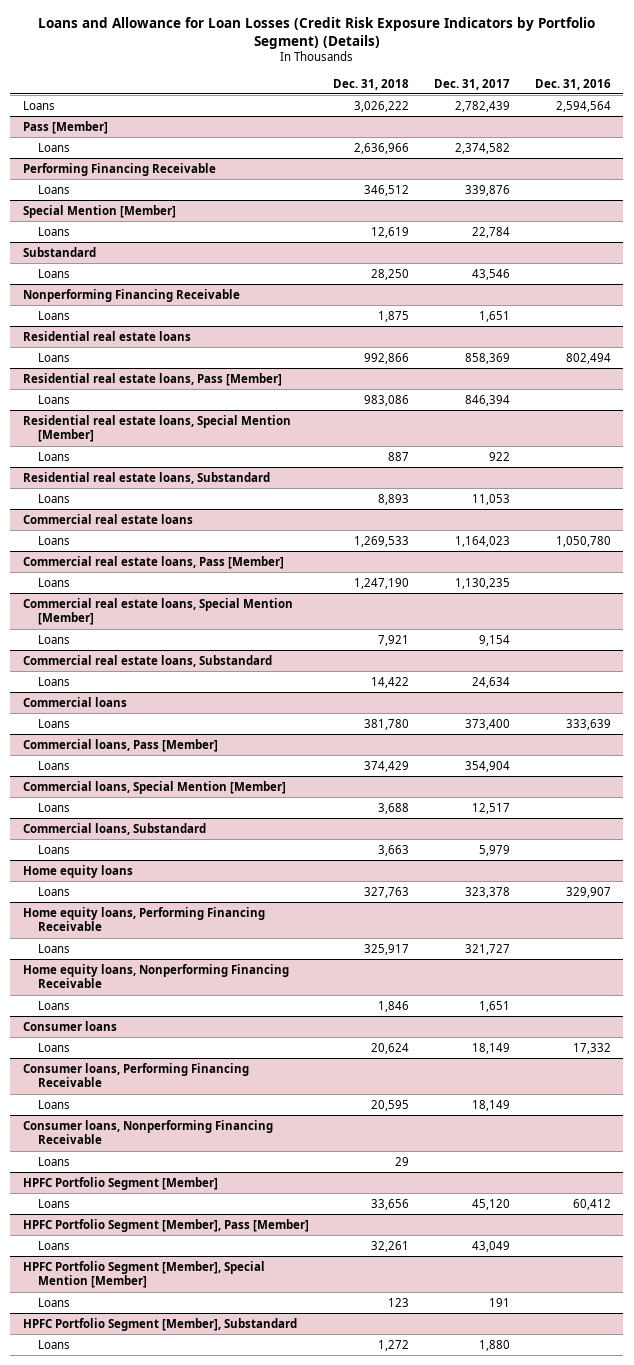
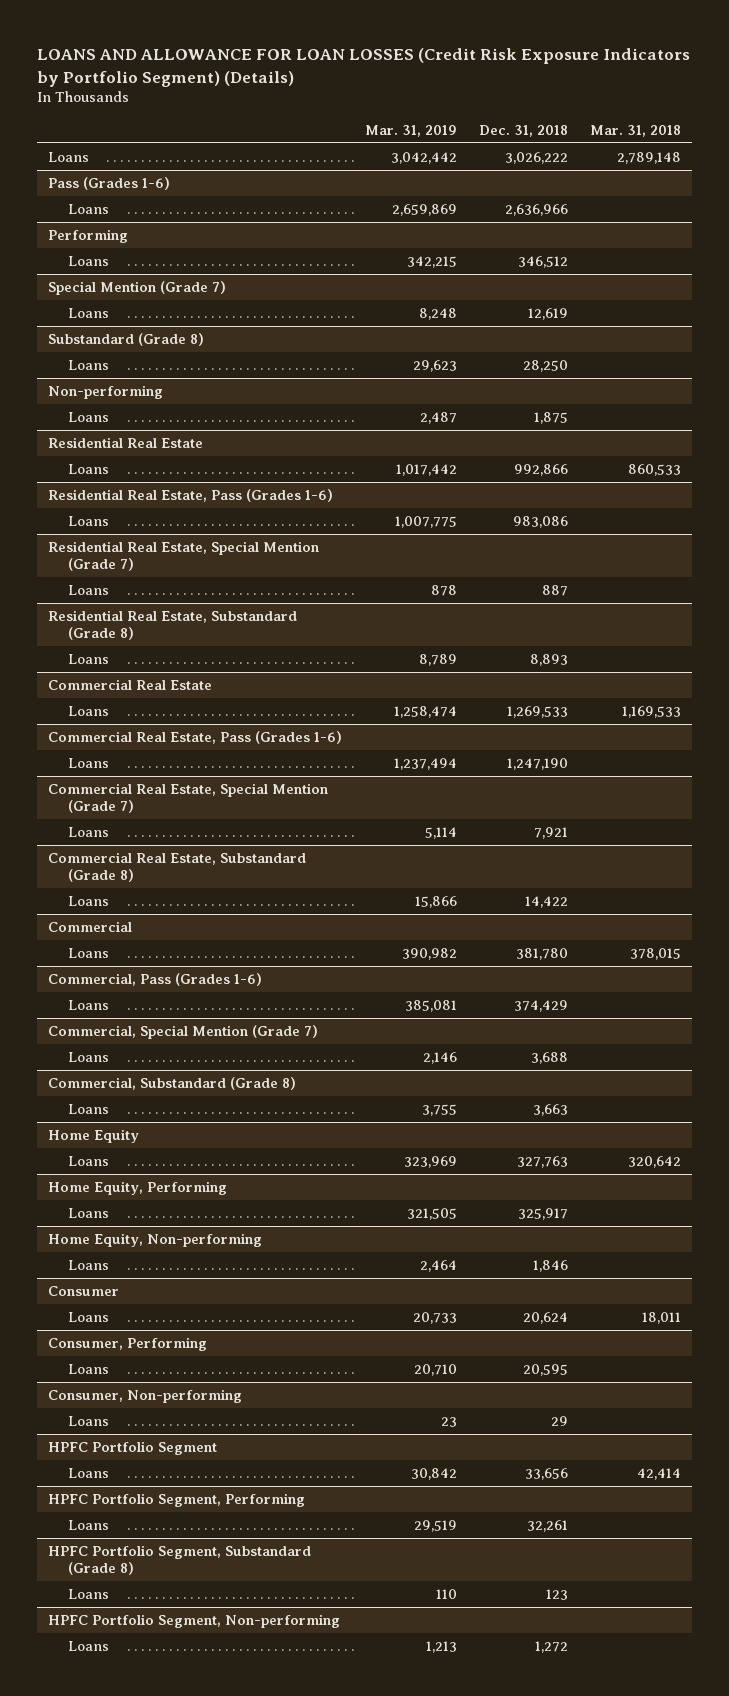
- Loans and Allowance for Loan Losses (Credit Risk Exposure Indicators by Portfolio Segment) (Details)
+ LOANS AND ALLOWANCE FOR LOAN LOSSES (Credit Risk Exposure Indicators by Portfolio Segment) (Details)
- | Dec. 31, 2018 | Dec. 31, 2017 | Dec. 31, 2016
+ | Mar. 31, 2019 | Dec. 31, 2018 | Mar. 31, 2018
- Pass [Member]
+ Pass (Grades 1-6)
- Performing Financing Receivable
+ Performing
- Special Mention [Member]
+ Special Mention (Grade 7)
- Substandard
+ Substandard (Grade 8)
- Nonperforming Financing Receivable
+ Non-performing
- Residential real estate loans
+ Residential Real Estate
- Residential real estate loans, Pass [Member]
+ Residential Real Estate, Pass (Grades 1-6)
- Residential real estate loans, Special Mention [Member]
+ Residential Real Estate, Special Mention (Grade 7)
- Residential real estate loans, Substandard
+ Residential Real Estate, Substandard (Grade 8)
- Commercial real estate loans
+ Commercial Real Estate
- Commercial real estate loans, Pass [Member]
+ Commercial Real Estate, Pass (Grades 1-6)
- Commercial real estate loans, Special Mention [Member]
+ Commercial Real Estate, Special Mention (Grade 7)
- Commercial real estate loans, Substandard
+ Commercial Real Estate, Substandard (Grade 8)
- Commercial loans
+ Commercial
- Commercial loans, Pass [Member]
+ Commercial, Pass (Grades 1-6)
- Commercial loans, Special Mention [Member]
+ Commercial, Special Mention (Grade 7)
- Commercial loans, Substandard
+ Commercial, Substandard (Grade 8)
- Home equity loans
+ Home Equity
- Home equity loans, Performing Financing Receivable
+ Home Equity, Performing
- Home equity loans, Nonperforming Financing Receivable
+ Home Equity, Non-performing
- Consumer loans
+ Consumer
- Consumer loans, Performing Financing Receivable
+ Consumer, Performing
- Consumer loans, Nonperforming Financing Receivable
+ Consumer, Non-performing
- HPFC Portfolio Segment [Member]
+ HPFC Portfolio Segment
- HPFC Portfolio Segment [Member], Pass [Member]
+ HPFC Portfolio Segment, Performing
- HPFC Portfolio Segment [Member], Special Mention [Member]
+ HPFC Portfolio Segment, Substandard (Grade 8)
- HPFC Portfolio Segment [Member], Substandard
+ HPFC Portfolio Segment, Non-performing

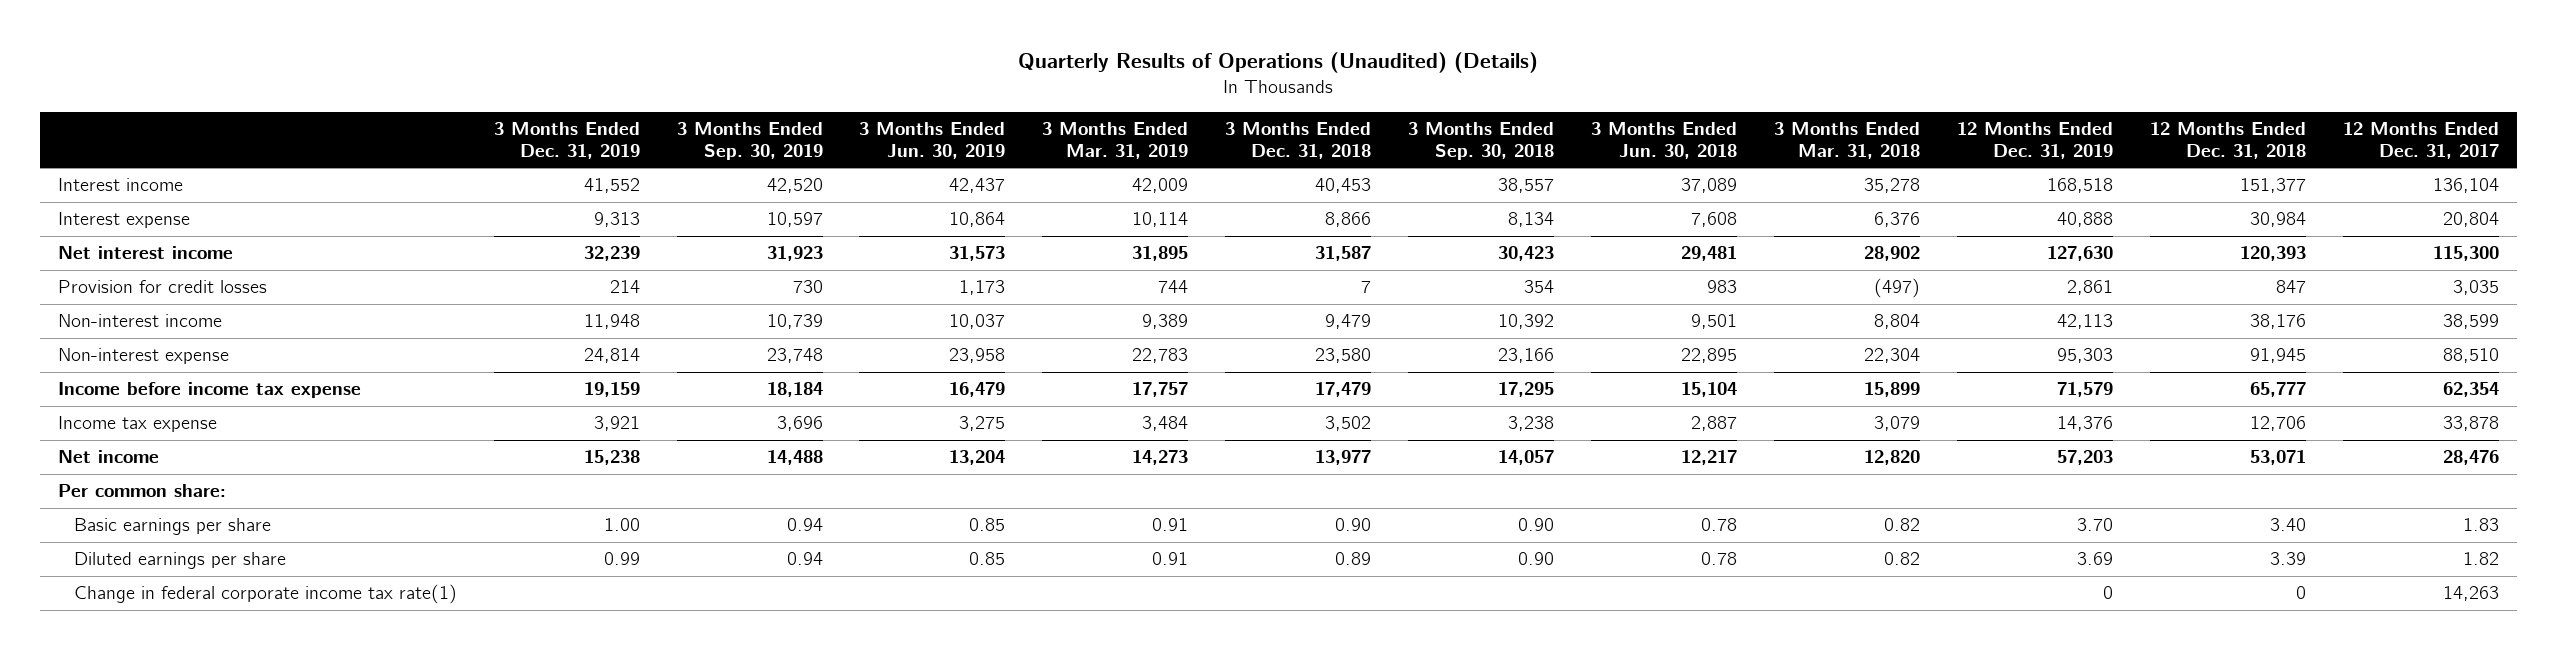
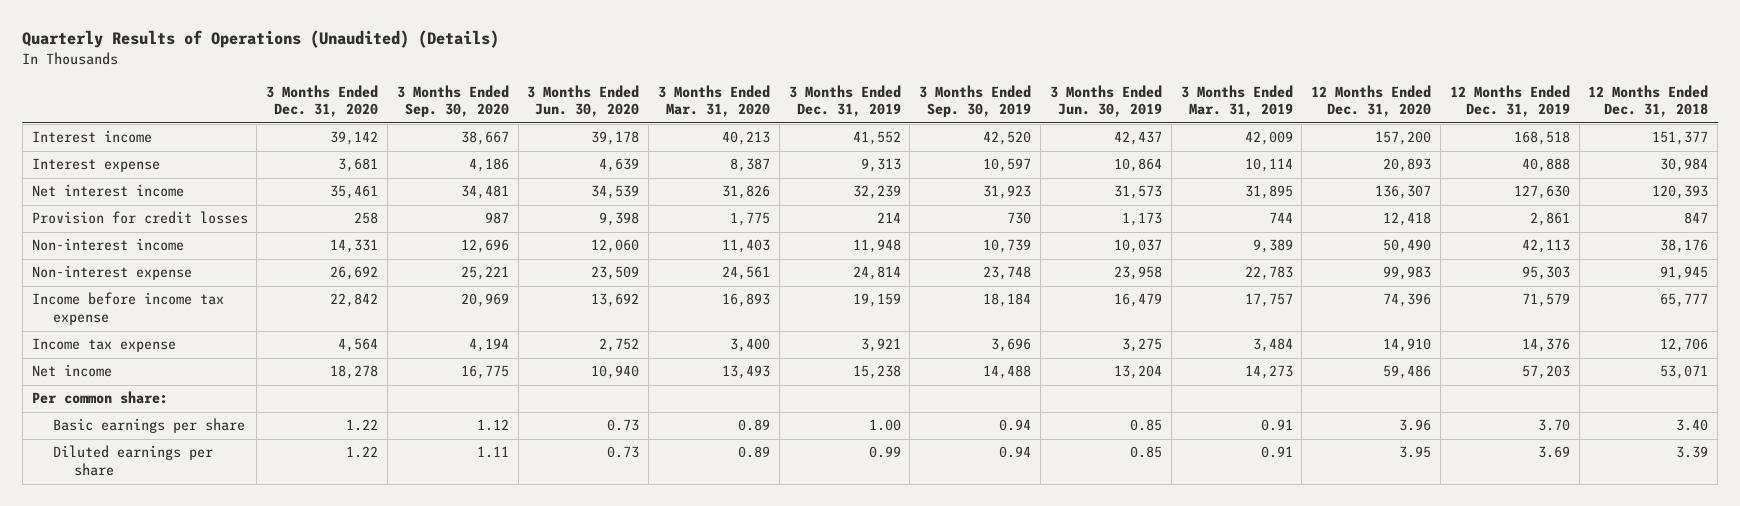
- | 3 Months Ended Dec. 31, 2019 | 3 Months Ended Sep. 30, 2019 | 3 Months Ended Jun. 30, 2019 | 3 Months Ended Mar. 31, 2019 | 3 Months Ended Dec. 31, 2018 | 3 Months Ended Sep. 30, 2018 | 3 Months Ended Jun. 30, 2018 | 3 Months Ended Mar. 31, 2018 | 12 Months Ended Dec. 31, 2019 | 12 Months Ended Dec. 31, 2018 | 12 Months Ended Dec. 31, 2017
+ | 3 Months Ended Dec. 31, 2020 | 3 Months Ended Sep. 30, 2020 | 3 Months Ended Jun. 30, 2020 | 3 Months Ended Mar. 31, 2020 | 3 Months Ended Dec. 31, 2019 | 3 Months Ended Sep. 30, 2019 | 3 Months Ended Jun. 30, 2019 | 3 Months Ended Mar. 31, 2019 | 12 Months Ended Dec. 31, 2020 | 12 Months Ended Dec. 31, 2019 | 12 Months Ended Dec. 31, 2018
- Change in federal corporate income tax rate(1) | | | | | | | | | 0 | 0 | 14,263

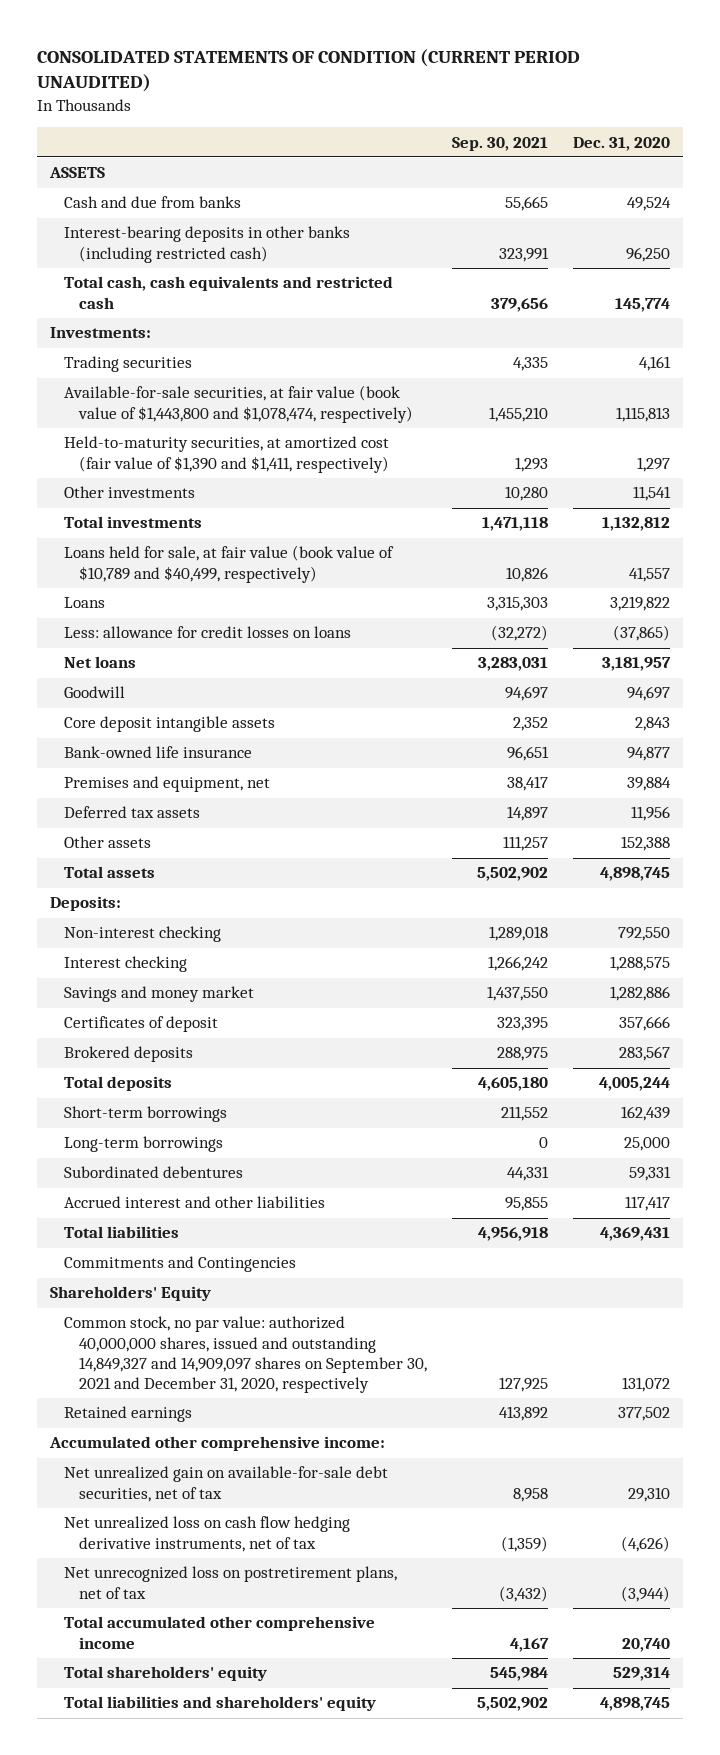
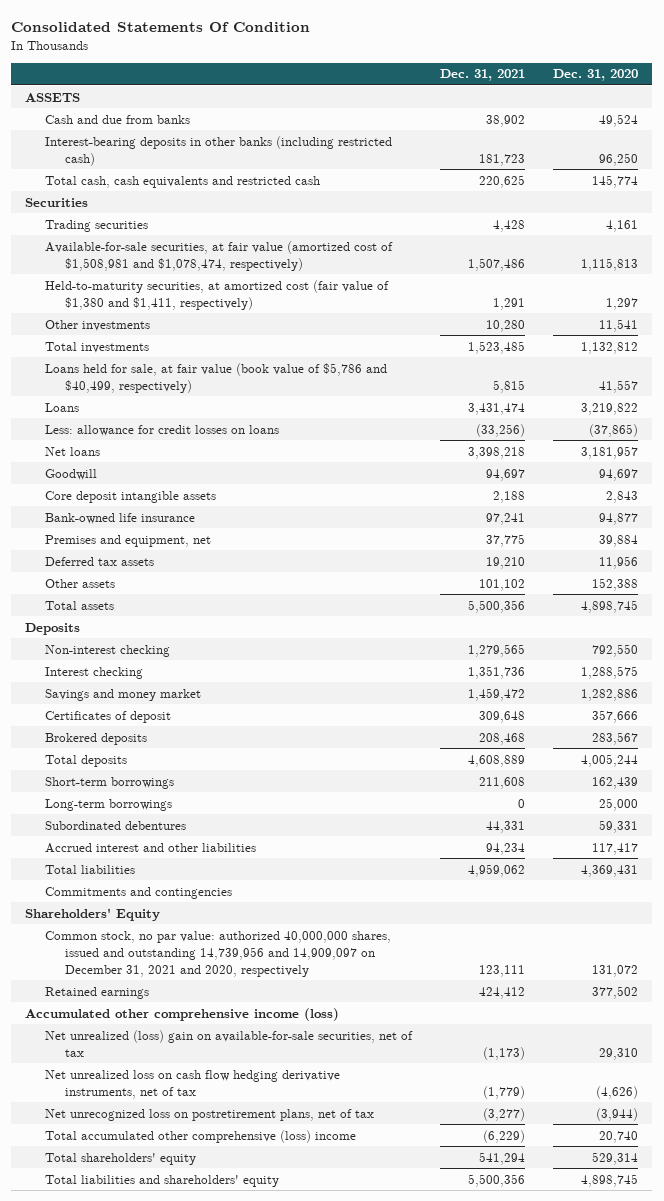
- CONSOLIDATED STATEMENTS OF CONDITION (CURRENT PERIOD UNAUDITED)
+ Consolidated Statements Of Condition
- | Sep. 30, 2021 | Dec. 31, 2020
+ | Dec. 31, 2021 | Dec. 31, 2020
- Investments:
+ Securities
- Available-for-sale securities, at fair value (book value of $1,443,800 and $1,078,474, respectively) | 1,455,210 | 1,115,813
- Held-to-maturity securities, at amortized cost (fair value of $1,390 and $1,411, respectively) | 1,293 | 1,297
+ Available-for-sale securities, at fair value (amortized cost of $1,508,981 and $1,078,474, respectively) | 1,507,486 | 1,115,813
+ Held-to-maturity securities, at amortized cost (fair value of $1,380 and $1,411, respectively) | 1,291 | 1,297
- Loans held for sale, at fair value (book value of $10,789 and $40,499, respectively) | 10,826 | 41,557
+ Loans held for sale, at fair value (book value of $5,786 and $40,499, respectively) | 5,815 | 41,557
- Deposits:
+ Deposits
- Commitments and Contingencies
+ Commitments and contingencies
- Common stock, no par value: authorized 40,000,000 shares, issued and outstanding 14,849,327 and 14,909,097 shares on September 30, 2021 and December 31, 2020, respectively | 127,925 | 131,072
+ Common stock, no par value: authorized 40,000,000 shares, issued and outstanding 14,739,956 and 14,909,097 on December 31, 2021 and 2020, respectively | 123,111 | 131,072
- Accumulated other comprehensive income:
- Net unrealized gain on available-for-sale debt securities, net of tax | 8,958 | 29,310
+ Accumulated other comprehensive income (loss)
+ Net unrealized (loss) gain on available-for-sale securities, net of tax | (1,173) | 29,310
- Total accumulated other comprehensive income | 4,167 | 20,740
+ Total accumulated other comprehensive (loss) income | (6,229) | 20,740

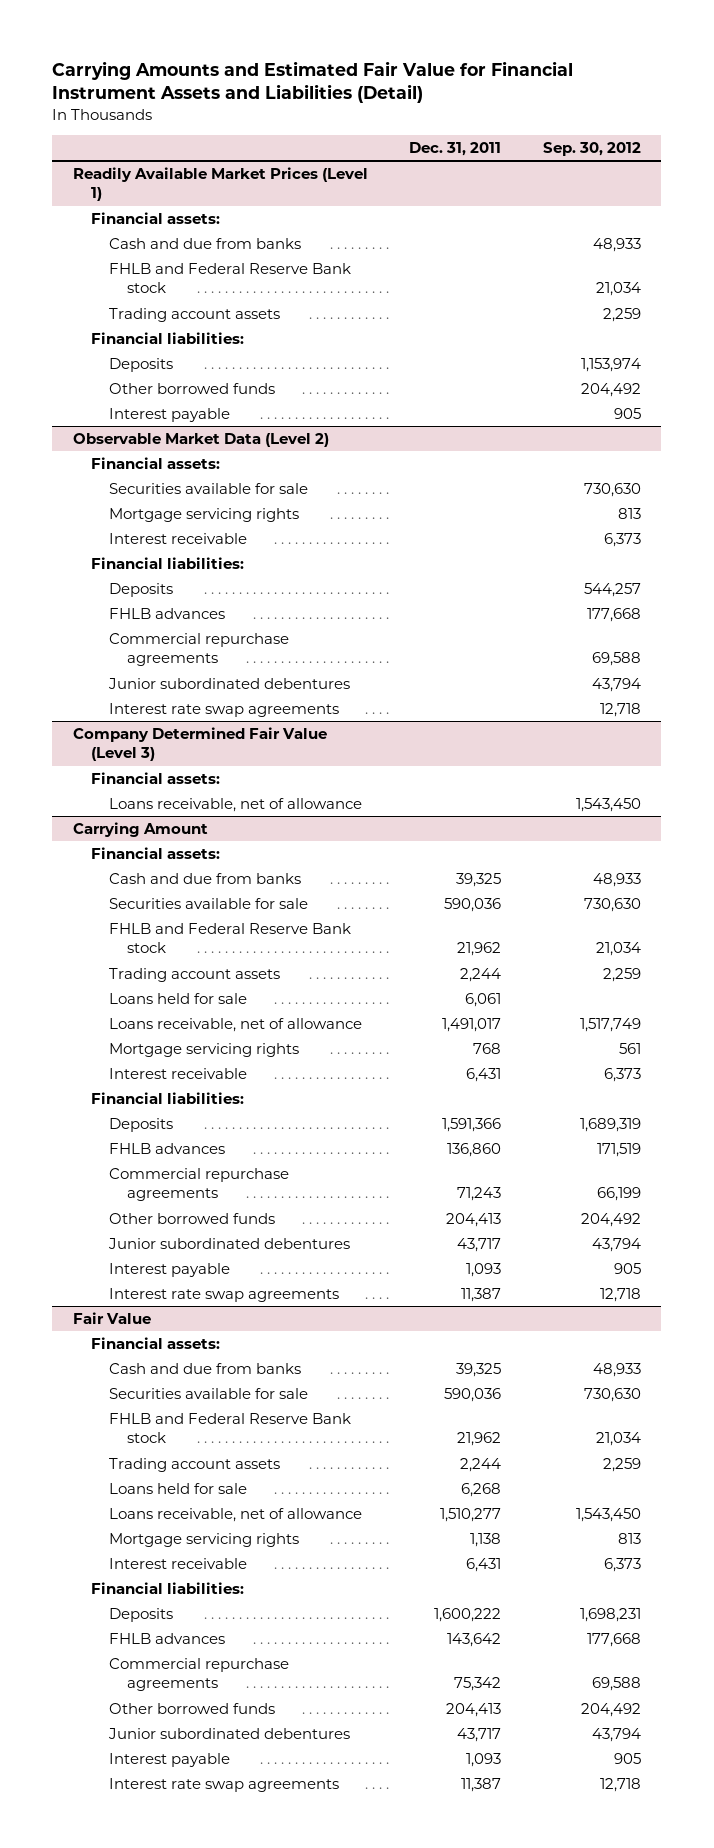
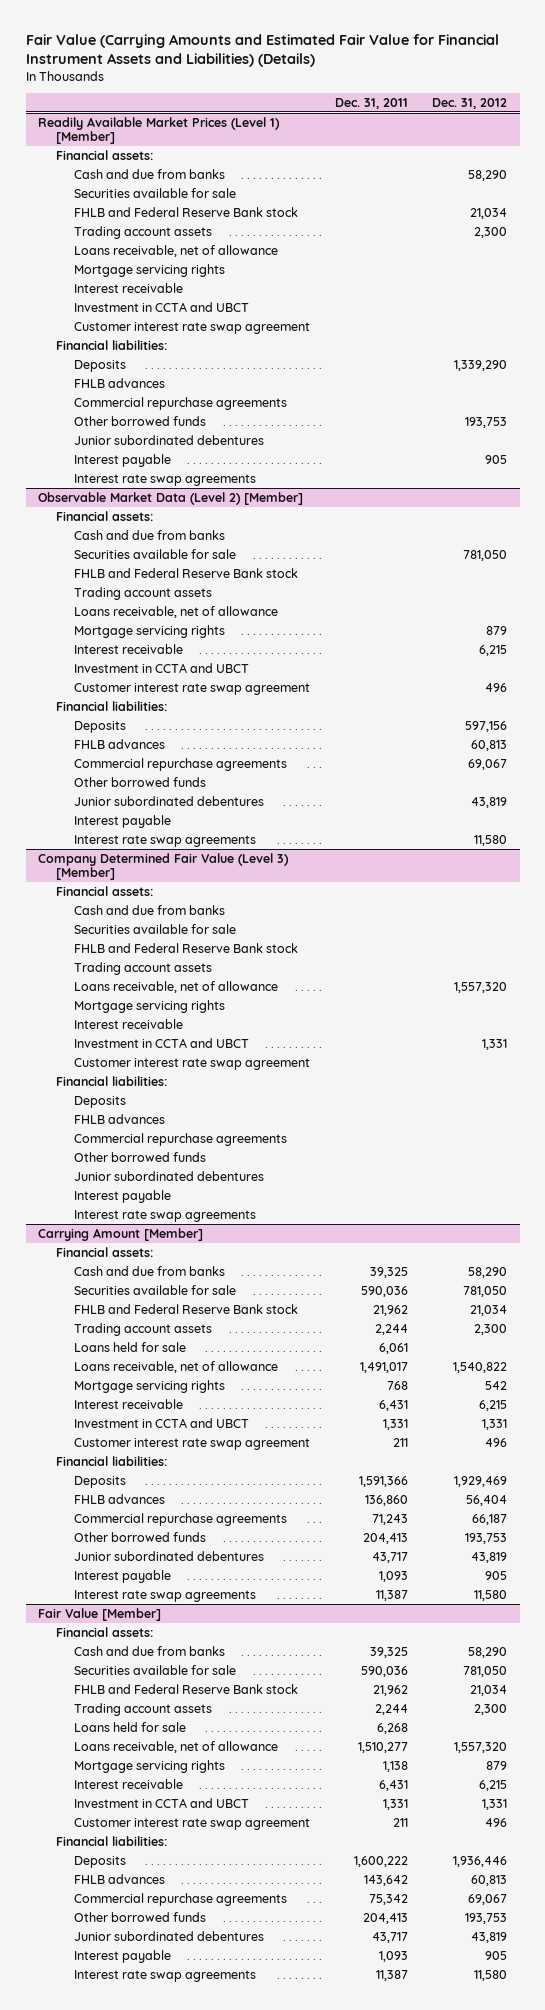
- Carrying Amounts and Estimated Fair Value for Financial Instrument Assets and Liabilities (Detail)
+ Fair Value (Carrying Amounts and Estimated Fair Value for Financial Instrument Assets and Liabilities) (Details)
- | Dec. 31, 2011 | Sep. 30, 2012
+ | Dec. 31, 2011 | Dec. 31, 2012
- Readily Available Market Prices (Level 1)
+ Readily Available Market Prices (Level 1) [Member]
+ Securities available for sale
+ Loans receivable, net of allowance
+ Mortgage servicing rights
+ Interest receivable
+ Investment in CCTA and UBCT
+ Customer interest rate swap agreement
+ FHLB advances
+ Commercial repurchase agreements
+ Junior subordinated debentures
- Observable Market Data (Level 2)
+ Interest rate swap agreements
+ Observable Market Data (Level 2) [Member]
+ Cash and due from banks
+ FHLB and Federal Reserve Bank stock
+ Trading account assets
+ Loans receivable, net of allowance
+ Investment in CCTA and UBCT
+ Customer interest rate swap agreement | | 496
+ Other borrowed funds
+ Interest payable
- Company Determined Fair Value (Level 3)
+ Company Determined Fair Value (Level 3) [Member]
+ Cash and due from banks
+ Securities available for sale
+ FHLB and Federal Reserve Bank stock
+ Trading account assets
- Carrying Amount
+ Mortgage servicing rights
+ Interest receivable
+ Investment in CCTA and UBCT | | 1,331
+ Customer interest rate swap agreement
+ Financial liabilities:
+ Deposits
+ FHLB advances
+ Commercial repurchase agreements
+ Other borrowed funds
+ Junior subordinated debentures
+ Interest payable
+ Interest rate swap agreements
+ Carrying Amount [Member]
+ Investment in CCTA and UBCT | 1,331 | 1,331
+ Customer interest rate swap agreement | 211 | 496
- Fair Value
+ Fair Value [Member]
+ Investment in CCTA and UBCT | 1,331 | 1,331
+ Customer interest rate swap agreement | 211 | 496

